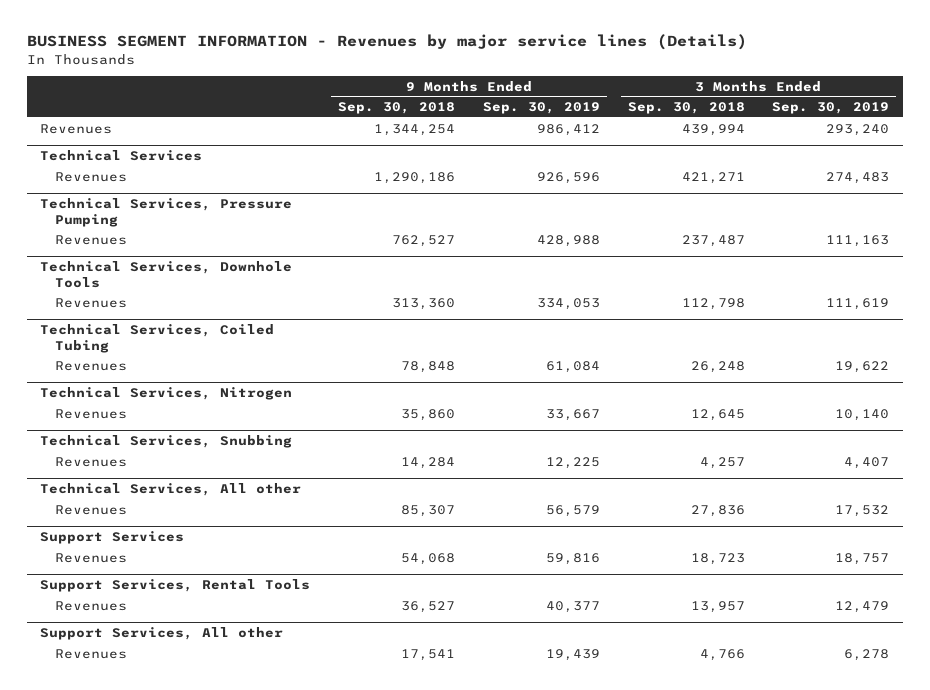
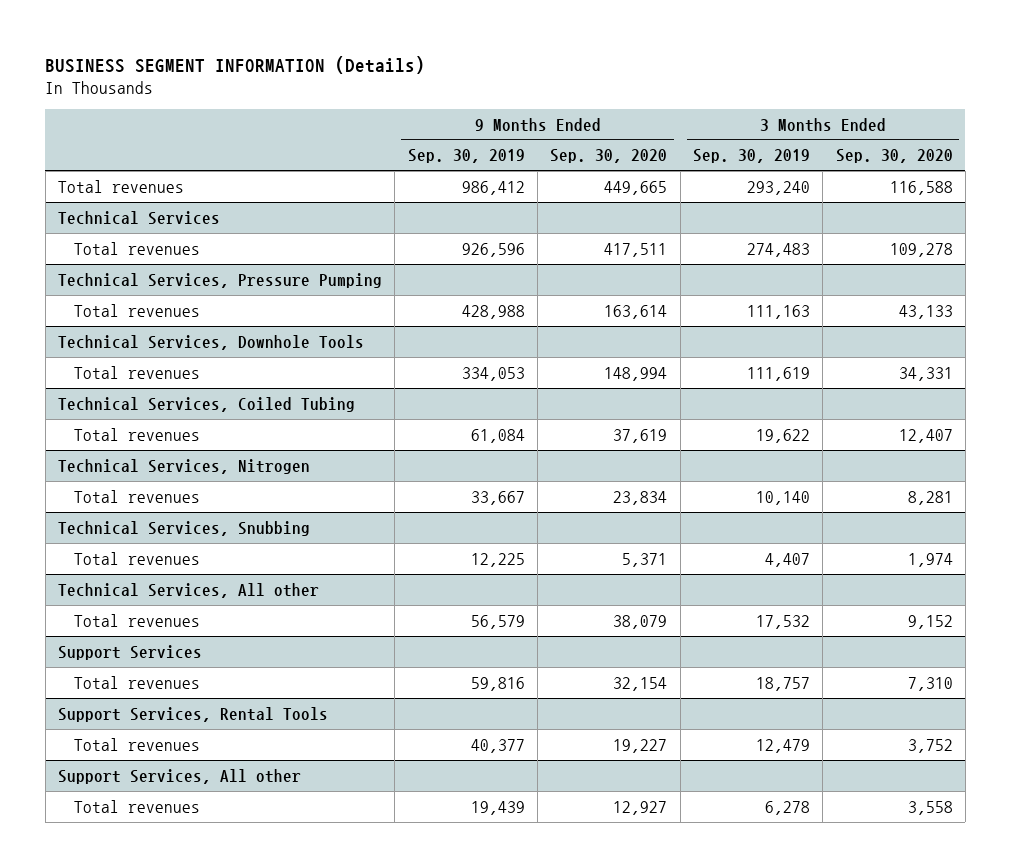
- BUSINESS SEGMENT INFORMATION - Revenues by major service lines (Details)
+ BUSINESS SEGMENT INFORMATION (Details)
- | 9 Months Ended Sep. 30, 2018 | 9 Months Ended Sep. 30, 2019 | 3 Months Ended Sep. 30, 2018 | 3 Months Ended Sep. 30, 2019
+ | 9 Months Ended Sep. 30, 2019 | 9 Months Ended Sep. 30, 2020 | 3 Months Ended Sep. 30, 2019 | 3 Months Ended Sep. 30, 2020
- Revenues | 1,344,254 | 986,412 | 439,994 | 293,240
+ Total revenues | 986,412 | 449,665 | 293,240 | 116,588
@ Technical Services
- Revenues | 1,290,186 | 926,596 | 421,271 | 274,483
+ Total revenues | 926,596 | 417,511 | 274,483 | 109,278
@ Technical Services, Pressure Pumping
- Revenues | 762,527 | 428,988 | 237,487 | 111,163
+ Total revenues | 428,988 | 163,614 | 111,163 | 43,133
@ Technical Services, Downhole Tools
- Revenues | 313,360 | 334,053 | 112,798 | 111,619
+ Total revenues | 334,053 | 148,994 | 111,619 | 34,331
@ Technical Services, Coiled Tubing
- Revenues | 78,848 | 61,084 | 26,248 | 19,622
+ Total revenues | 61,084 | 37,619 | 19,622 | 12,407
@ Technical Services, Nitrogen
- Revenues | 35,860 | 33,667 | 12,645 | 10,140
+ Total revenues | 33,667 | 23,834 | 10,140 | 8,281
@ Technical Services, Snubbing
- Revenues | 14,284 | 12,225 | 4,257 | 4,407
+ Total revenues | 12,225 | 5,371 | 4,407 | 1,974
@ Technical Services, All other
- Revenues | 85,307 | 56,579 | 27,836 | 17,532
+ Total revenues | 56,579 | 38,079 | 17,532 | 9,152
@ Support Services
- Revenues | 54,068 | 59,816 | 18,723 | 18,757
+ Total revenues | 59,816 | 32,154 | 18,757 | 7,310
@ Support Services, Rental Tools
- Revenues | 36,527 | 40,377 | 13,957 | 12,479
+ Total revenues | 40,377 | 19,227 | 12,479 | 3,752
@ Support Services, All other
- Revenues | 17,541 | 19,439 | 4,766 | 6,278
+ Total revenues | 19,439 | 12,927 | 6,278 | 3,558

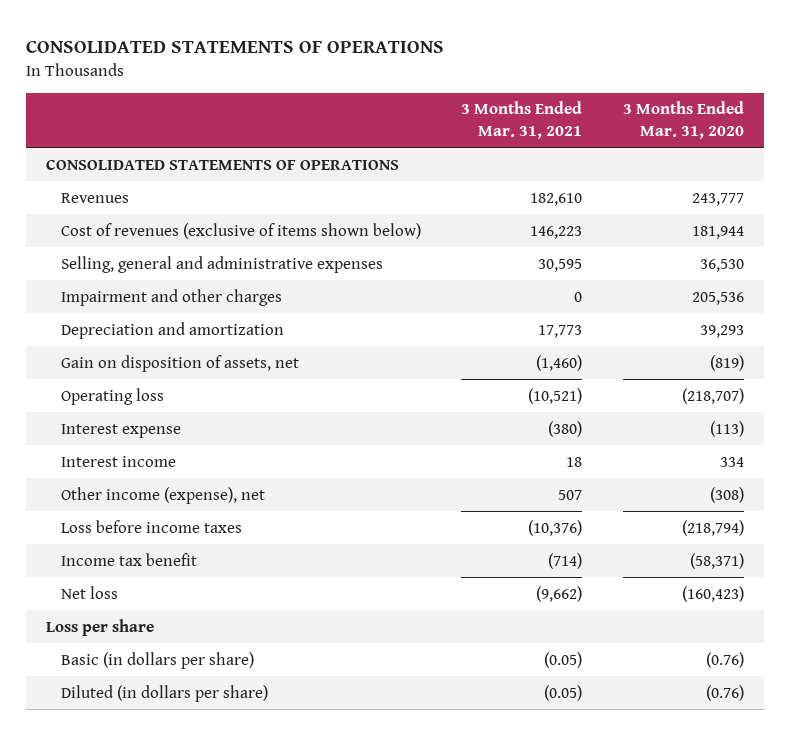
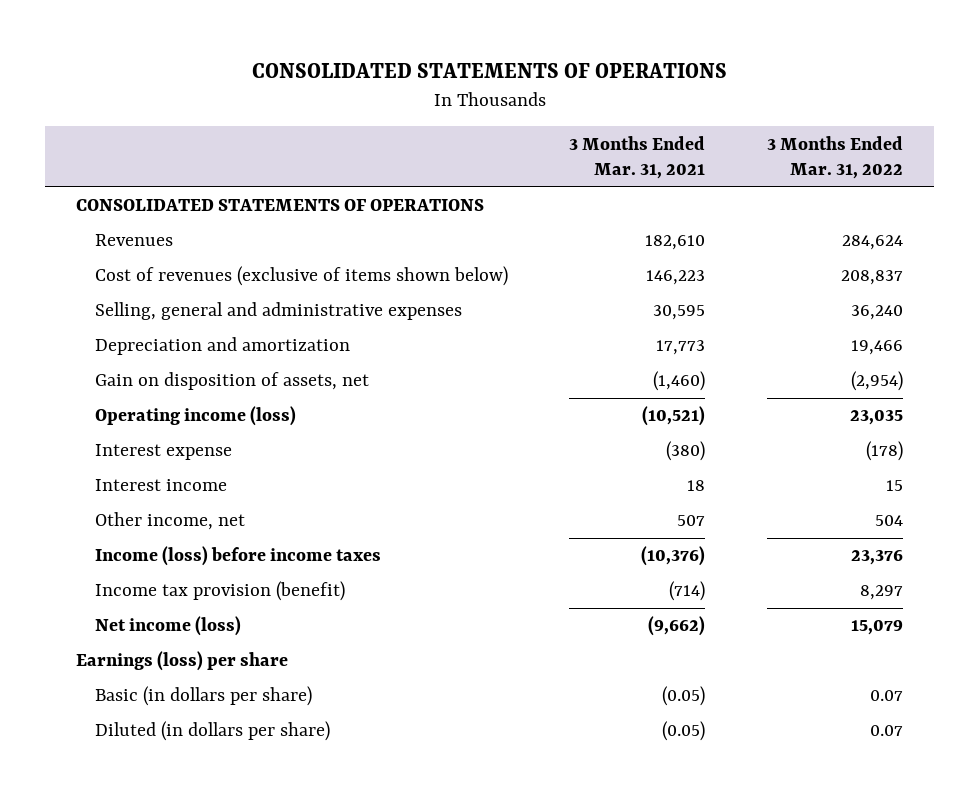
- | 3 Months Ended Mar. 31, 2021 | 3 Months Ended Mar. 31, 2020
+ | 3 Months Ended Mar. 31, 2021 | 3 Months Ended Mar. 31, 2022
- Impairment and other charges | 0 | 205,536
- Operating loss | (10,521) | (218,707)
+ Operating income (loss) | (10,521) | 23,035
- Other income (expense), net | 507 | (308)
- Loss before income taxes | (10,376) | (218,794)
- Income tax benefit | (714) | (58,371)
- Net loss | (9,662) | (160,423)
- Loss per share
+ Other income, net | 507 | 504
+ Income (loss) before income taxes | (10,376) | 23,376
+ Income tax provision (benefit) | (714) | 8,297
+ Net income (loss) | (9,662) | 15,079
+ Earnings (loss) per share

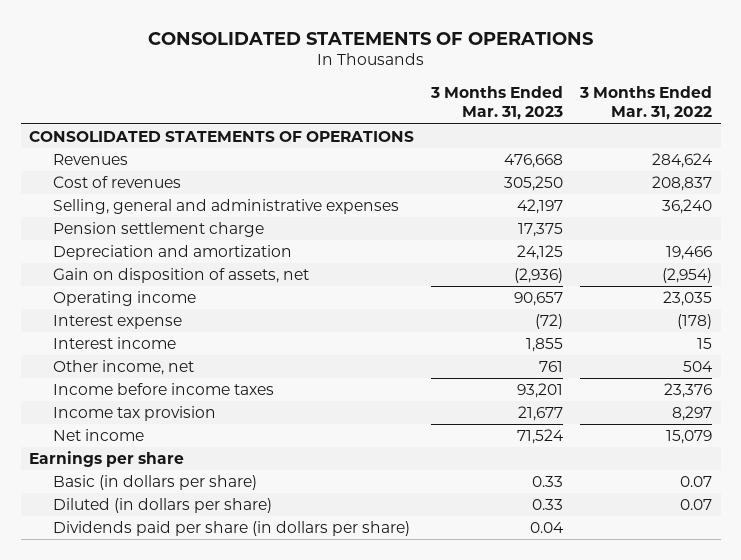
- | 3 Months Ended Mar. 31, 2021 | 3 Months Ended Mar. 31, 2022
+ | 3 Months Ended Mar. 31, 2023 | 3 Months Ended Mar. 31, 2022
- Cost of revenues (exclusive of items shown below) | 146,223 | 208,837
+ Cost of revenues | 305,250 | 208,837
+ Pension settlement charge | 17,375 |
- Operating income (loss) | (10,521) | 23,035
+ Operating income | 90,657 | 23,035
- Income (loss) before income taxes | (10,376) | 23,376
- Income tax provision (benefit) | (714) | 8,297
- Net income (loss) | (9,662) | 15,079
- Earnings (loss) per share
+ Income before income taxes | 93,201 | 23,376
+ Income tax provision | 21,677 | 8,297
+ Net income | 71,524 | 15,079
+ Earnings per share
+ Dividends paid per share (in dollars per share) | 0.04 |

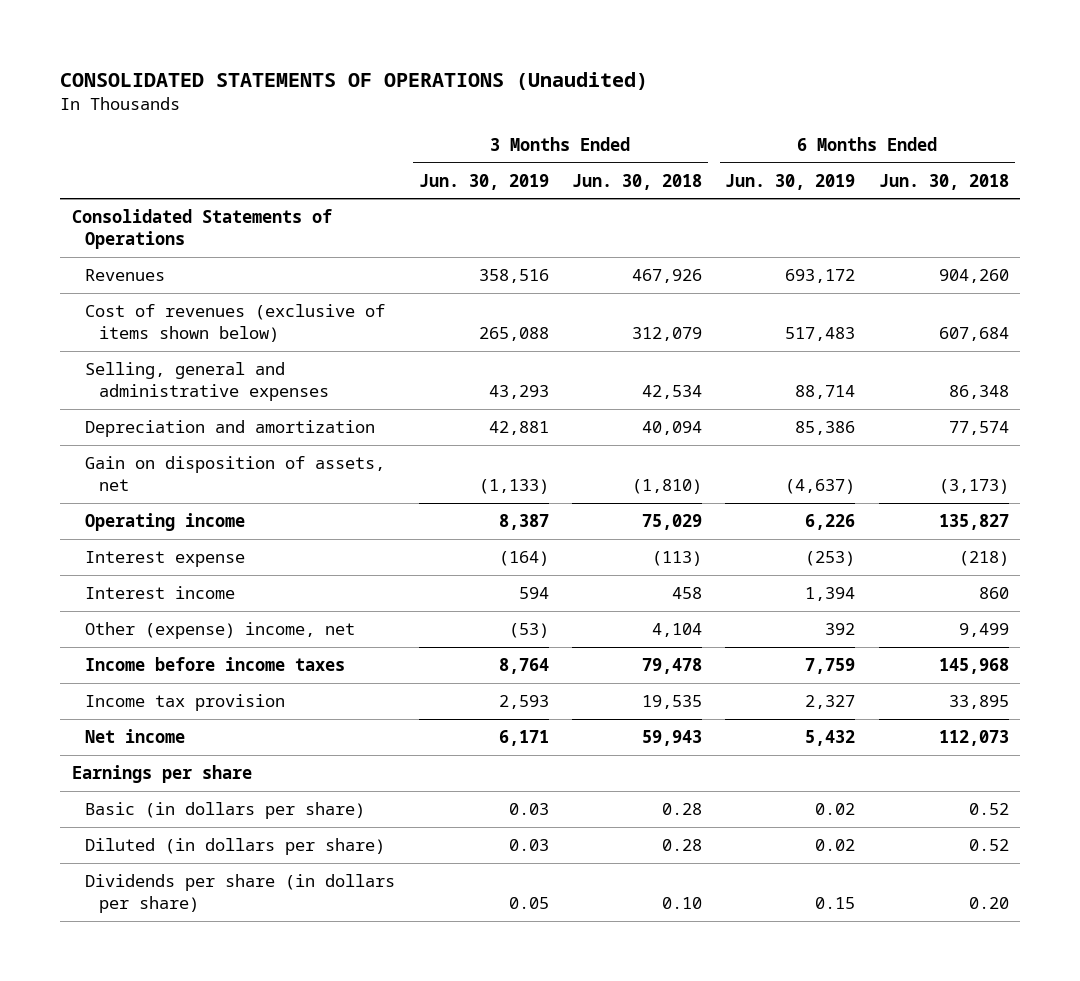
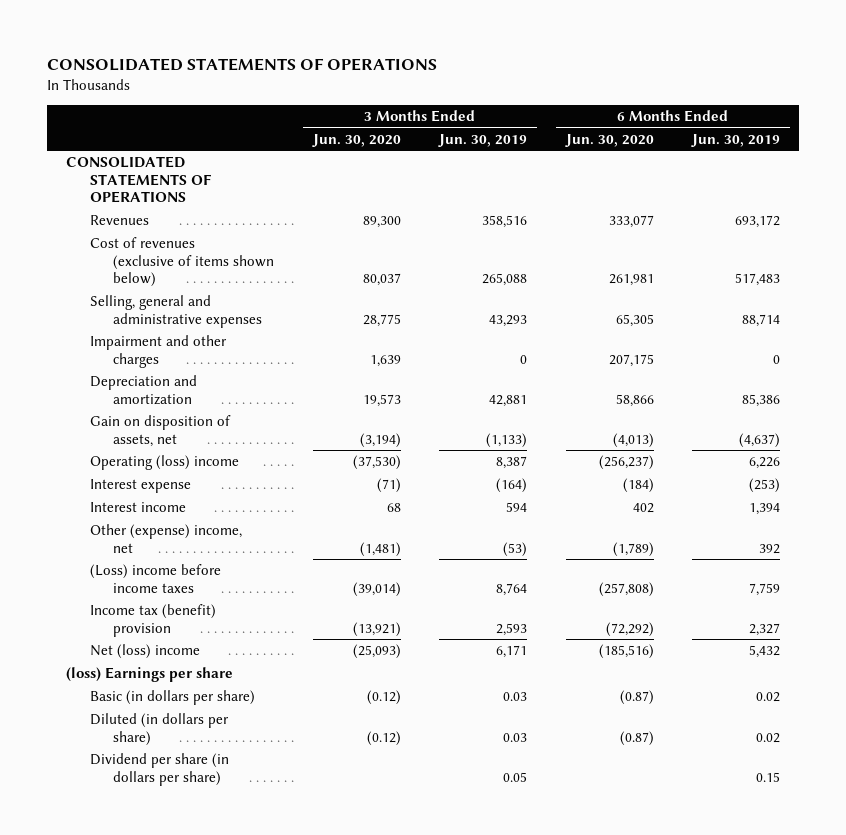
- CONSOLIDATED STATEMENTS OF OPERATIONS (Unaudited)
+ CONSOLIDATED STATEMENTS OF OPERATIONS
- | 3 Months Ended Jun. 30, 2019 | 3 Months Ended Jun. 30, 2018 | 6 Months Ended Jun. 30, 2019 | 6 Months Ended Jun. 30, 2018
+ | 3 Months Ended Jun. 30, 2020 | 3 Months Ended Jun. 30, 2019 | 6 Months Ended Jun. 30, 2020 | 6 Months Ended Jun. 30, 2019
- Consolidated Statements of Operations
+ CONSOLIDATED STATEMENTS OF OPERATIONS
+ Impairment and other charges | 1,639 | 0 | 207,175 | 0
- Operating income | 8,387 | 75,029 | 6,226 | 135,827
+ Operating (loss) income | (37,530) | 8,387 | (256,237) | 6,226
- Income before income taxes | 8,764 | 79,478 | 7,759 | 145,968
- Income tax provision | 2,593 | 19,535 | 2,327 | 33,895
- Net income | 6,171 | 59,943 | 5,432 | 112,073
- Earnings per share
+ (Loss) income before income taxes | (39,014) | 8,764 | (257,808) | 7,759
+ Income tax (benefit) provision | (13,921) | 2,593 | (72,292) | 2,327
+ Net (loss) income | (25,093) | 6,171 | (185,516) | 5,432
+ (loss) Earnings per share
- Dividends per share (in dollars per share) | 0.05 | 0.10 | 0.15 | 0.20
+ Dividend per share (in dollars per share) | | 0.05 | | 0.15

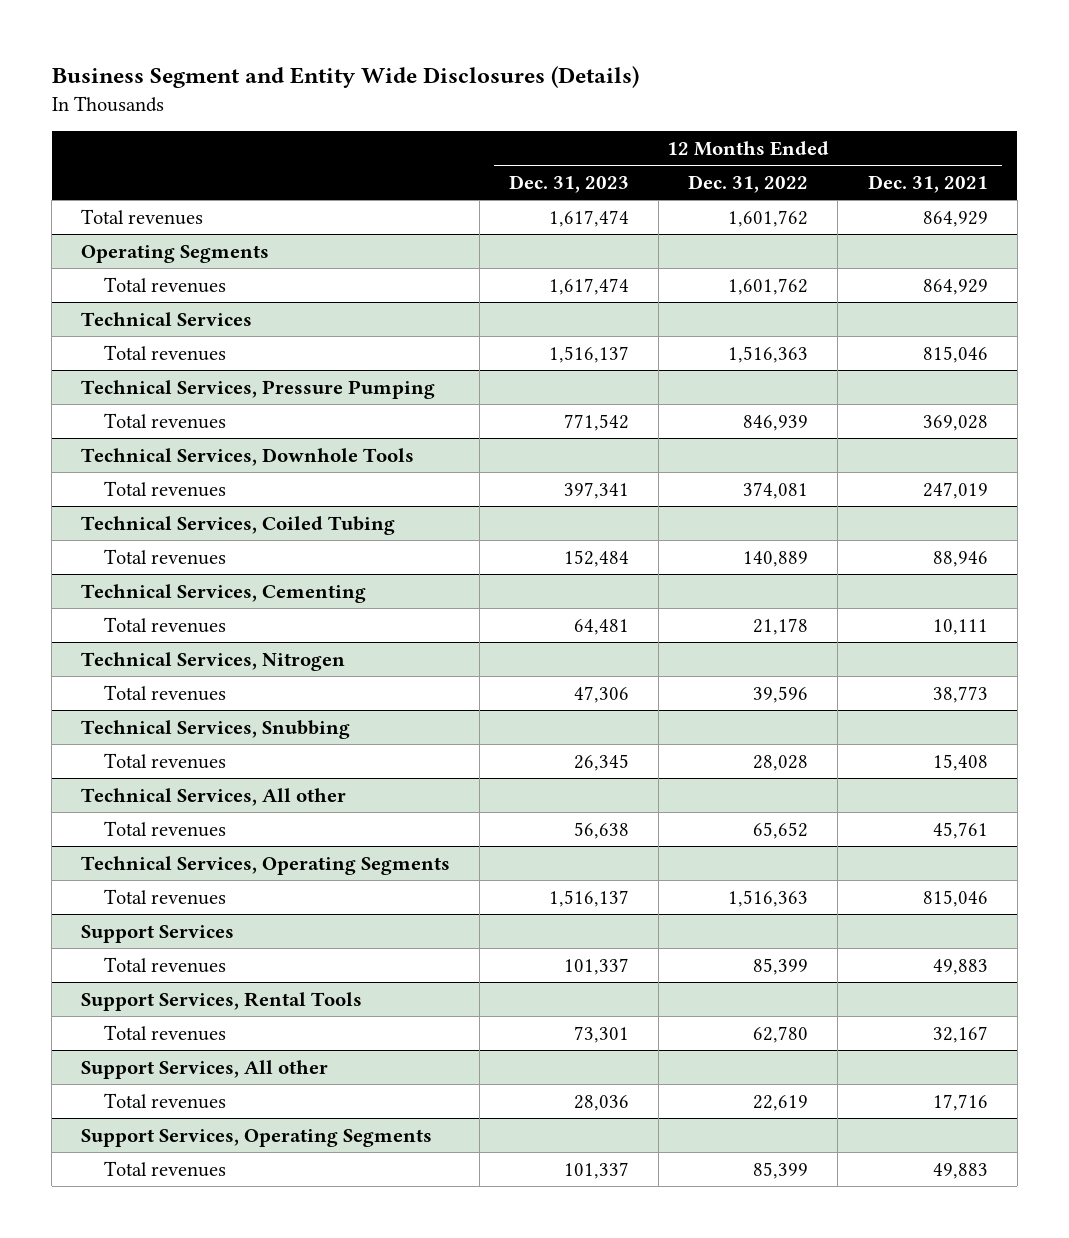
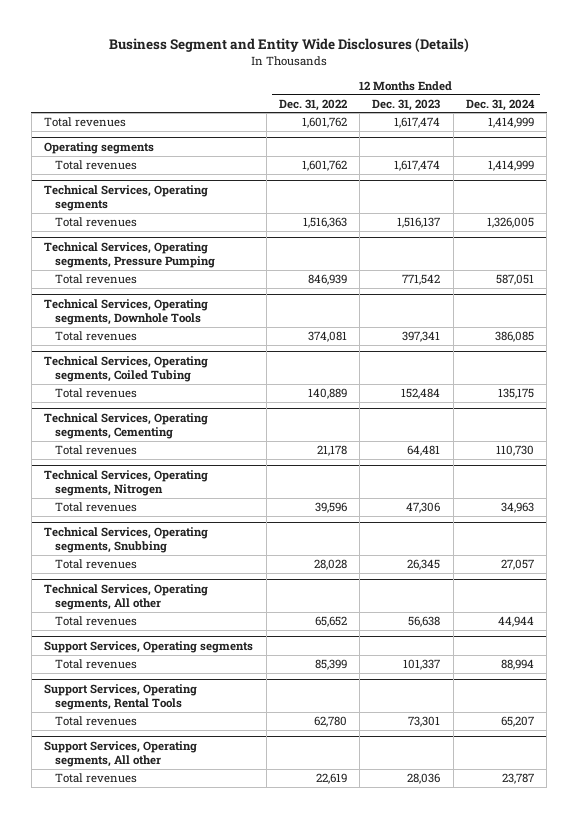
- | 12 Months Ended Dec. 31, 2023 | 12 Months Ended Dec. 31, 2022 | 12 Months Ended Dec. 31, 2021
+ | 12 Months Ended Dec. 31, 2022 | 12 Months Ended Dec. 31, 2023 | 12 Months Ended Dec. 31, 2024
- Operating Segments
+ Operating segments
- Technical Services
+ Technical Services, Operating segments
- Technical Services, Pressure Pumping
+ Technical Services, Operating segments, Pressure Pumping
- Technical Services, Downhole Tools
+ Technical Services, Operating segments, Downhole Tools
- Technical Services, Coiled Tubing
+ Technical Services, Operating segments, Coiled Tubing
- Technical Services, Cementing
+ Technical Services, Operating segments, Cementing
- Technical Services, Nitrogen
+ Technical Services, Operating segments, Nitrogen
- Technical Services, Snubbing
+ Technical Services, Operating segments, Snubbing
- Technical Services, All other
+ Technical Services, Operating segments, All other
- Technical Services, Operating Segments
- Total revenues | 1,516,137 | 1,516,363 | 815,046
- Support Services
+ Support Services, Operating segments
- Support Services, Rental Tools
+ Support Services, Operating segments, Rental Tools
- Support Services, All other
+ Support Services, Operating segments, All other
- Support Services, Operating Segments
- Total revenues | 101,337 | 85,399 | 49,883

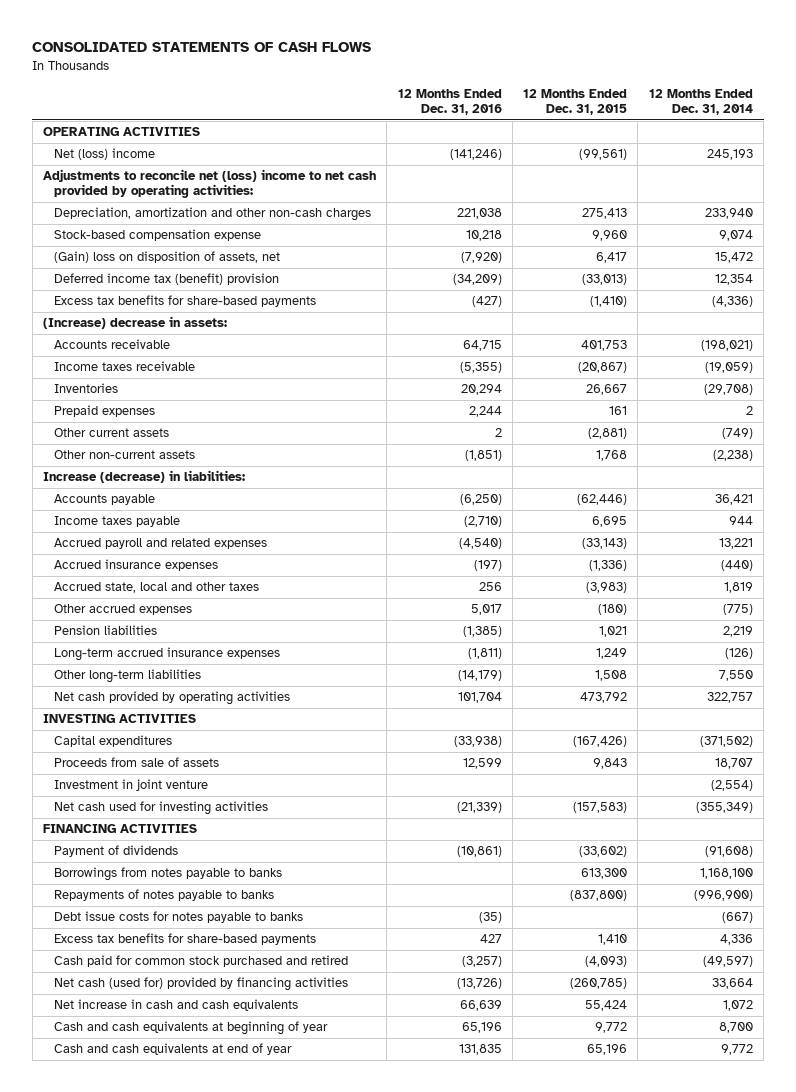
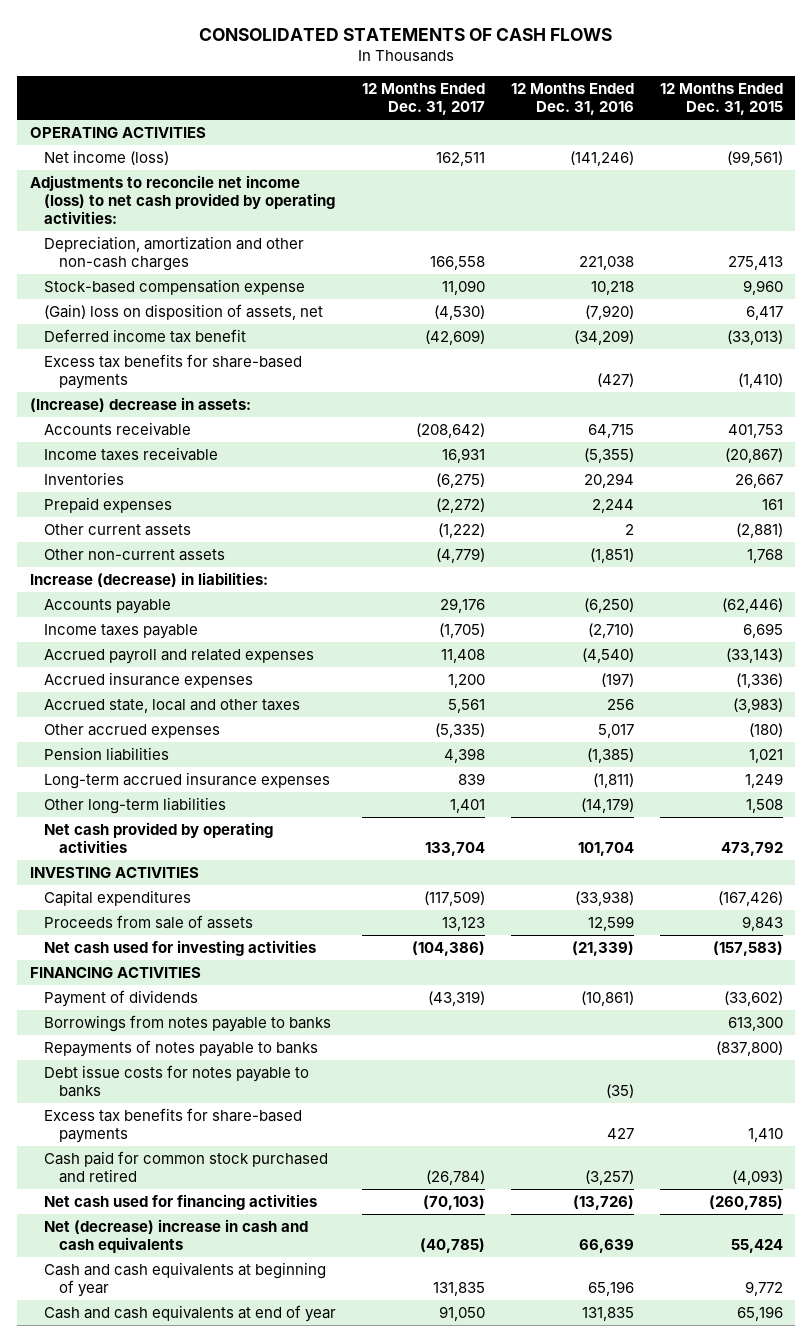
- | 12 Months Ended Dec. 31, 2016 | 12 Months Ended Dec. 31, 2015 | 12 Months Ended Dec. 31, 2014
+ | 12 Months Ended Dec. 31, 2017 | 12 Months Ended Dec. 31, 2016 | 12 Months Ended Dec. 31, 2015
- Net (loss) income | (141,246) | (99,561) | 245,193
- Adjustments to reconcile net (loss) income to net cash provided by operating activities:
+ Net income (loss) | 162,511 | (141,246) | (99,561)
+ Adjustments to reconcile net income (loss) to net cash provided by operating activities:
- Deferred income tax (benefit) provision | (34,209) | (33,013) | 12,354
+ Deferred income tax benefit | (42,609) | (34,209) | (33,013)
- Investment in joint venture | | | (2,554)
- Net cash (used for) provided by financing activities | (13,726) | (260,785) | 33,664
- Net increase in cash and cash equivalents | 66,639 | 55,424 | 1,072
+ Net cash used for financing activities | (70,103) | (13,726) | (260,785)
+ Net (decrease) increase in cash and cash equivalents | (40,785) | 66,639 | 55,424

